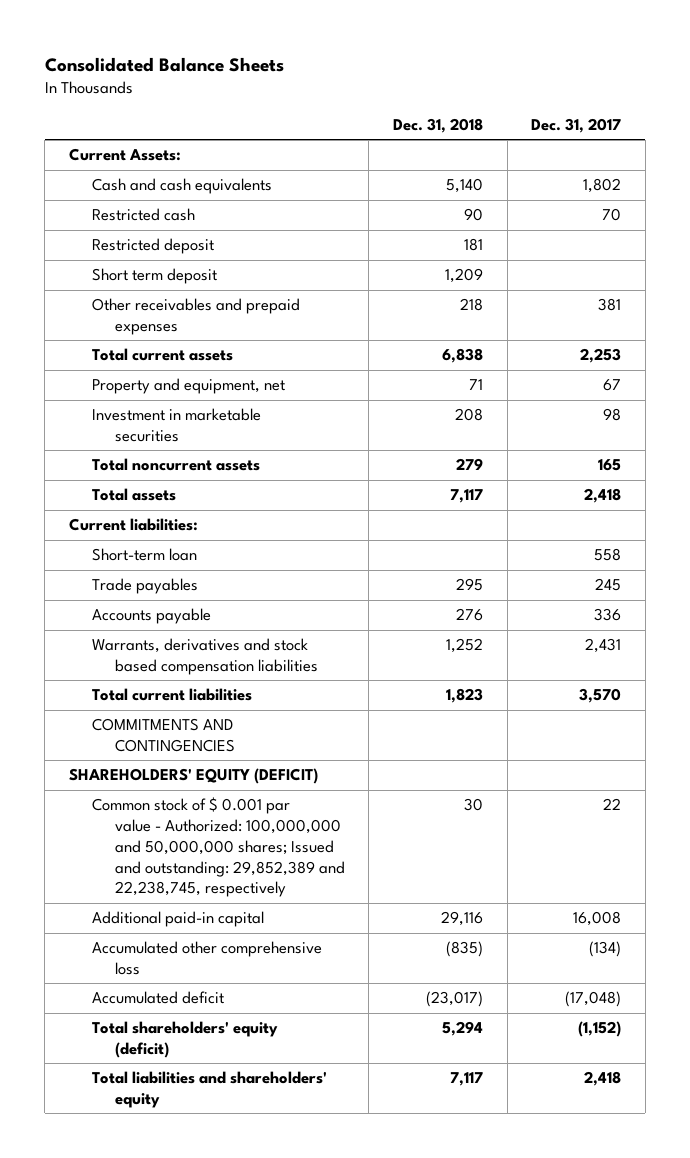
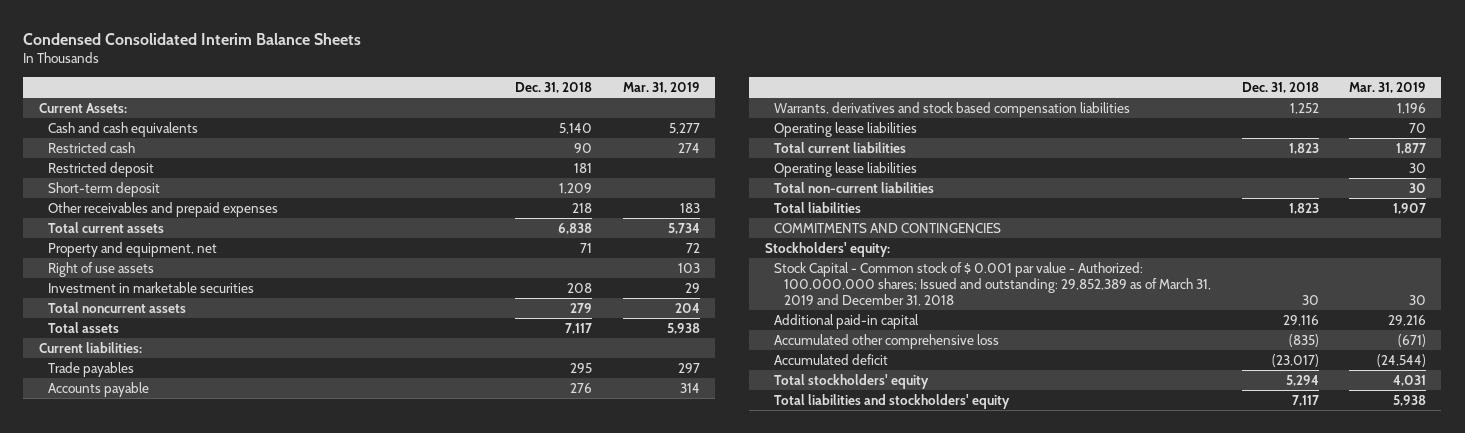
- Consolidated Balance Sheets
+ Condensed Consolidated Interim Balance Sheets
- | Dec. 31, 2018 | Dec. 31, 2017
+ | Dec. 31, 2018 | Mar. 31, 2019
- Short term deposit | 1,209 |
+ Short-term deposit | 1,209 |
+ Right of use assets | | 103
- Short-term loan | | 558
+ Operating lease liabilities | | 70
+ Operating lease liabilities | | 30
+ Total non-current liabilities | | 30
+ Total liabilities | 1,823 | 1,907
- SHAREHOLDERS' EQUITY (DEFICIT)
- Common stock of $ 0.001 par value - Authorized: 100,000,000 and 50,000,000 shares; Issued and outstanding: 29,852,389 and 22,238,745, respectively | 30 | 22
+ Stockholders' equity:
+ Stock Capital - Common stock of $ 0.001 par value - Authorized: 100,000,000 shares; Issued and outstanding: 29,852,389 as of March 31, 2019 and December 31, 2018 | 30 | 30
- Total shareholders' equity (deficit) | 5,294 | (1,152)
- Total liabilities and shareholders' equity | 7,117 | 2,418
+ Total stockholders' equity | 5,294 | 4,031
+ Total liabilities and stockholders' equity | 7,117 | 5,938

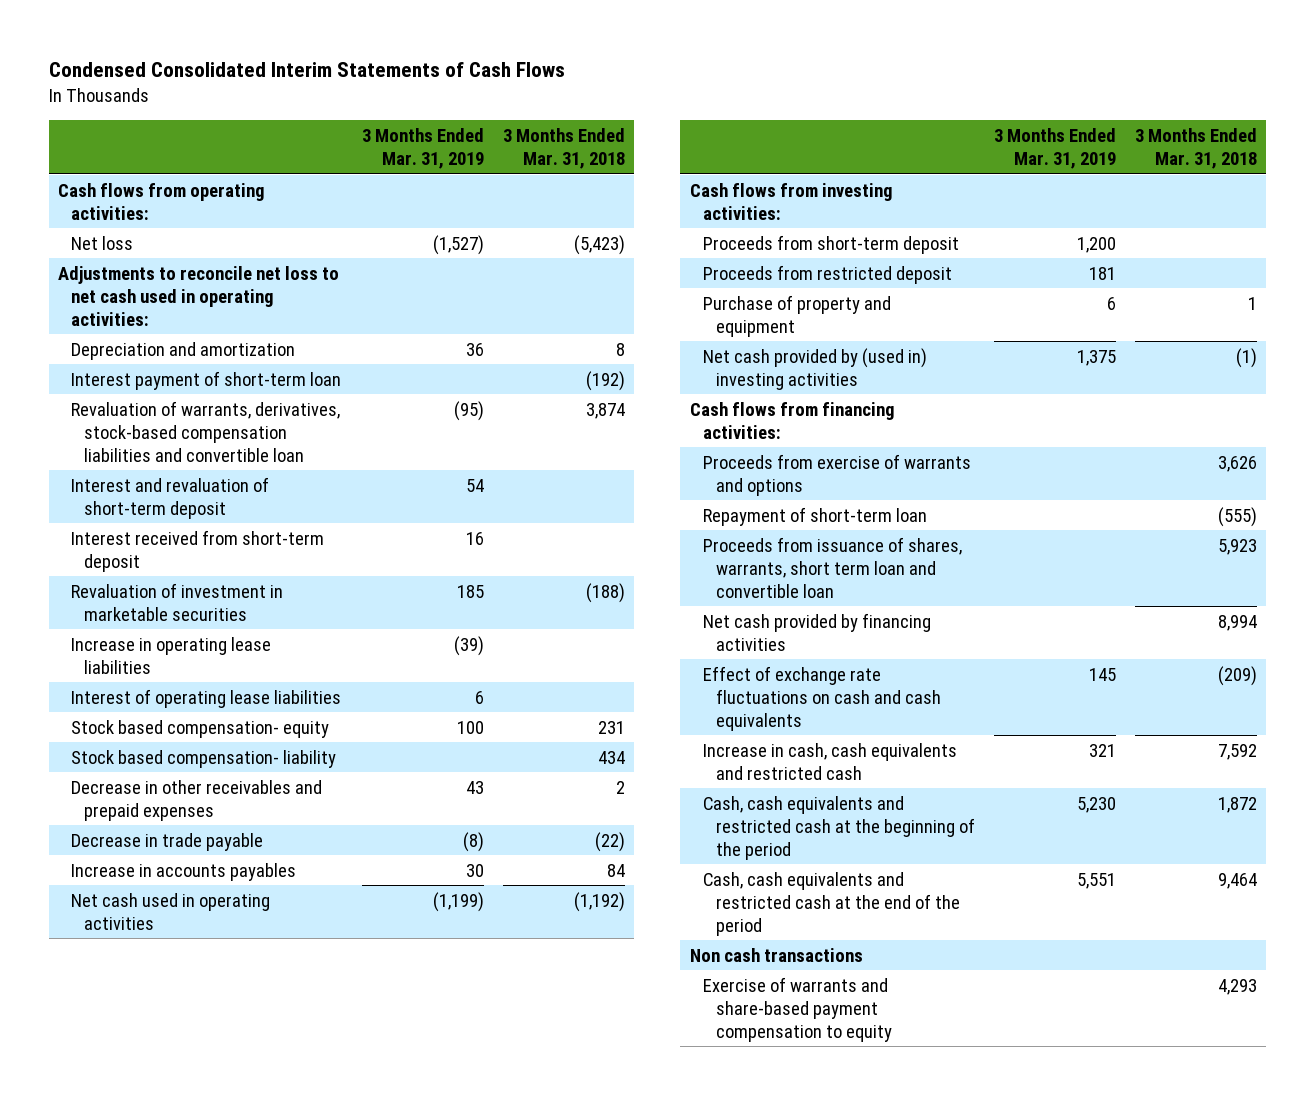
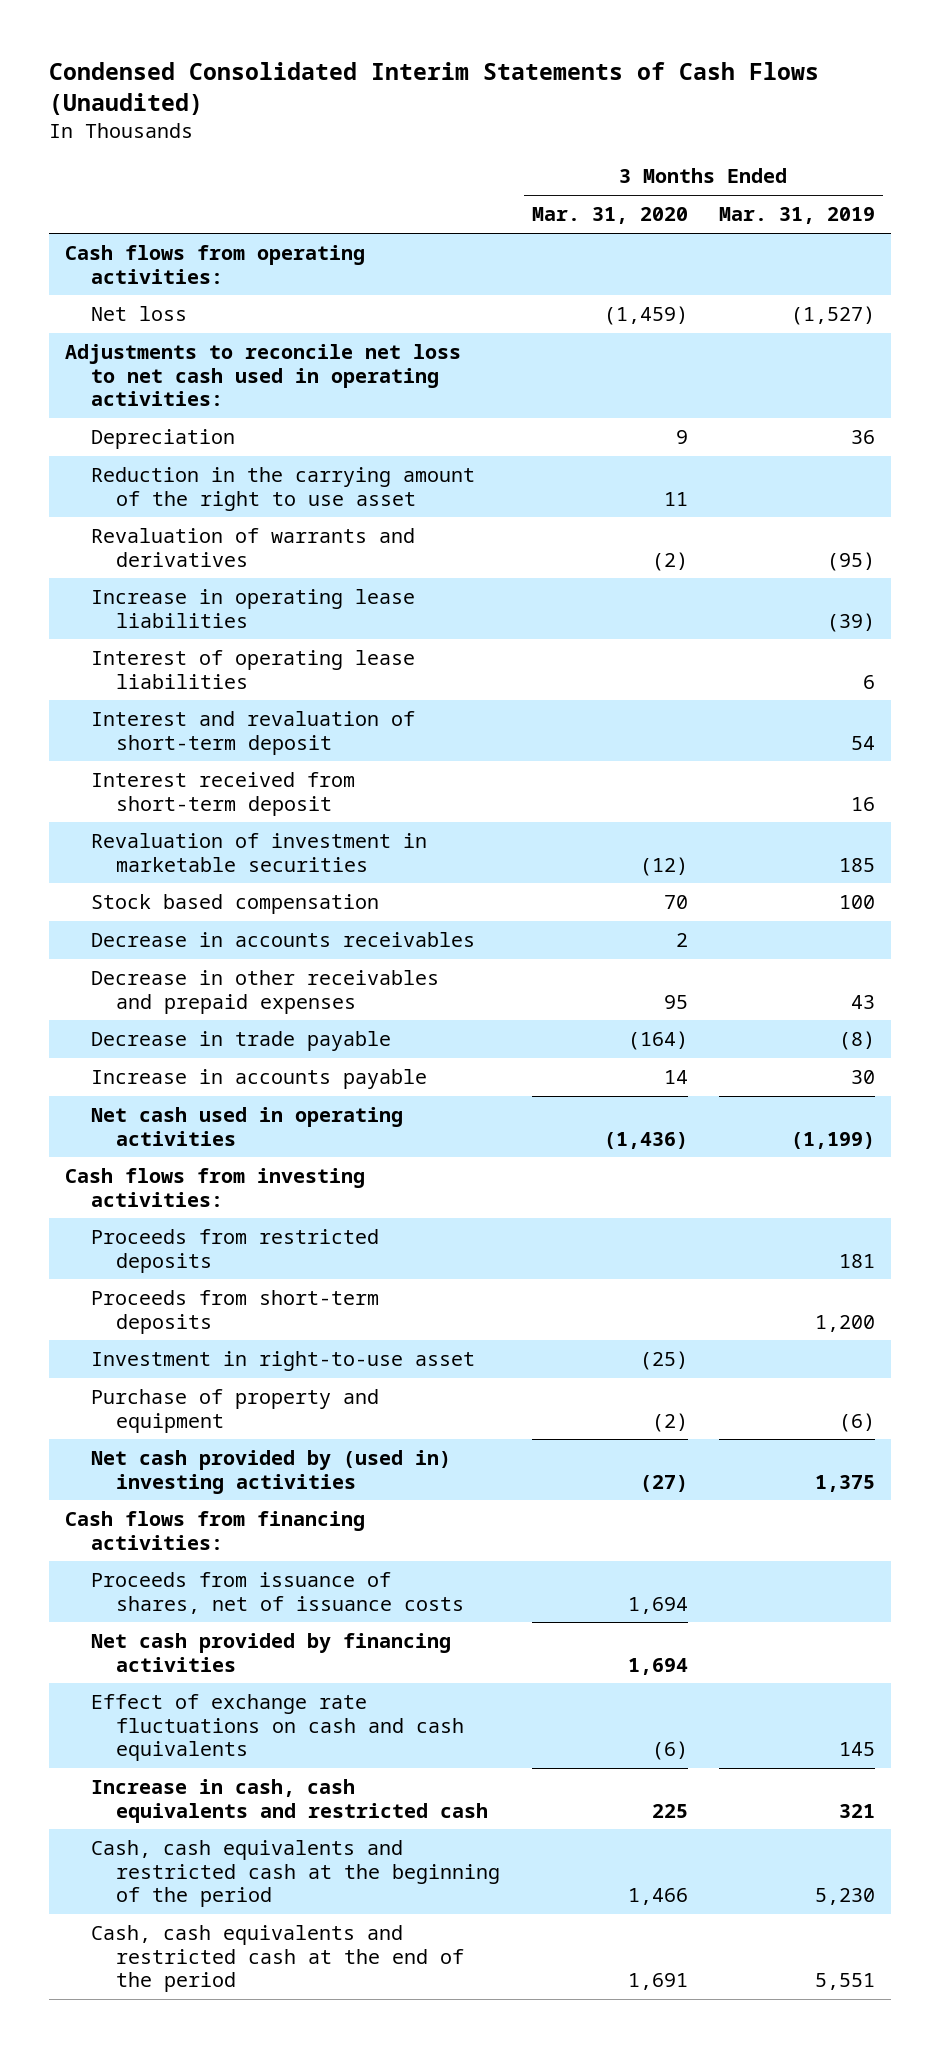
- Condensed Consolidated Interim Statements of Cash Flows
+ Condensed Consolidated Interim Statements of Cash Flows (Unaudited)
- | 3 Months Ended Mar. 31, 2019 | 3 Months Ended Mar. 31, 2018
+ | 3 Months Ended Mar. 31, 2020 | 3 Months Ended Mar. 31, 2019
- Depreciation and amortization | 36 | 8
- Interest payment of short-term loan | | (192)
- Revaluation of warrants, derivatives, stock-based compensation liabilities and convertible loan | (95) | 3,874
+ Depreciation | 9 | 36
+ Reduction in the carrying amount of the right to use asset | 11 |
+ Revaluation of warrants and derivatives | (2) | (95)
moved up: Increase in operating lease liabilities | | (39)
moved up: Interest of operating lease liabilities | | 6
- Stock based compensation- equity | 100 | 231
- Stock based compensation- liability | | 434
+ Stock based compensation | 70 | 100
+ Decrease in accounts receivables | 2 |
- Increase in accounts payables | 30 | 84
+ Increase in accounts payable | 14 | 30
- Proceeds from short-term deposit | 1,200 |
- Proceeds from restricted deposit | 181 |
- Purchase of property and equipment | 6 | 1
+ Proceeds from restricted deposits | | 181
+ Proceeds from short-term deposits | | 1,200
+ Investment in right-to-use asset | (25) |
+ Purchase of property and equipment | (2) | (6)
- Proceeds from exercise of warrants and options | | 3,626
- Repayment of short-term loan | | (555)
- Proceeds from issuance of shares, warrants, short term loan and convertible loan | | 5,923
+ Proceeds from issuance of shares, net of issuance costs | 1,694 |
- Non cash transactions
- Exercise of warrants and share-based payment compensation to equity | | 4,293

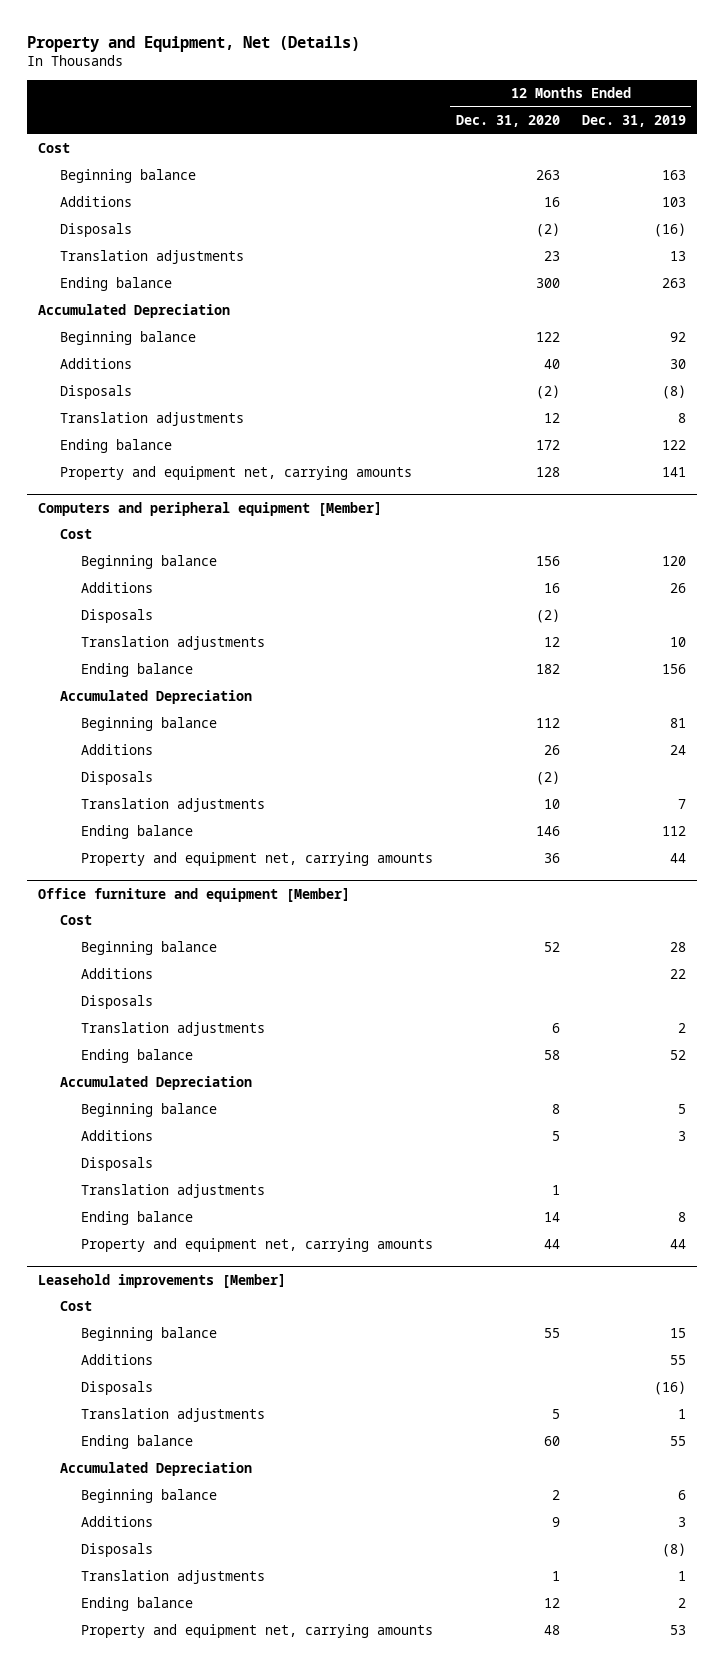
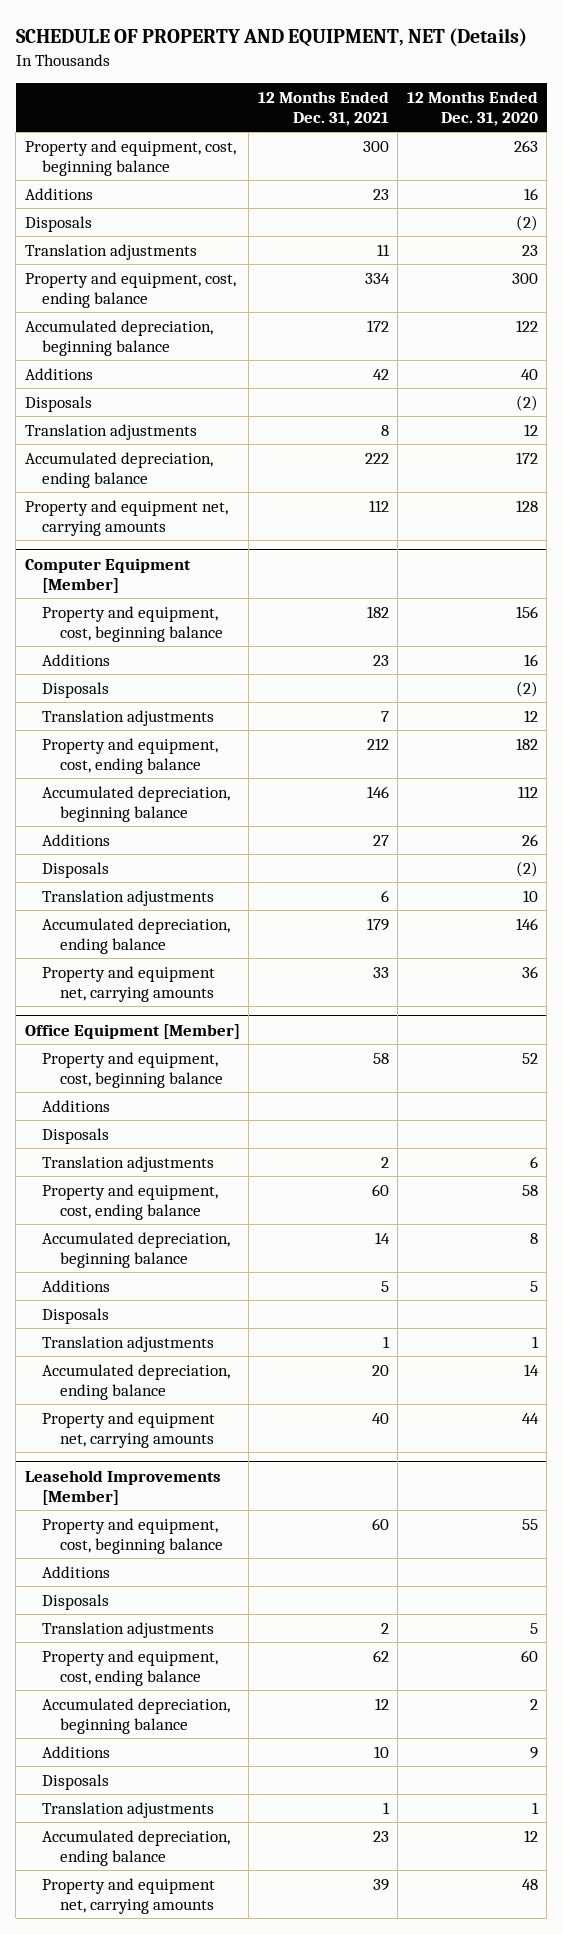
- Property and Equipment, Net (Details)
+ SCHEDULE OF PROPERTY AND EQUIPMENT, NET (Details)
- | 12 Months Ended Dec. 31, 2020 | 12 Months Ended Dec. 31, 2019
+ | 12 Months Ended Dec. 31, 2021 | 12 Months Ended Dec. 31, 2020
- Cost
- Beginning balance | 263 | 163
+ Property and equipment, cost, beginning balance | 300 | 263
- Ending balance | 300 | 263
- Accumulated Depreciation
- Beginning balance | 122 | 92
+ Property and equipment, cost, ending balance | 334 | 300
+ Accumulated depreciation, beginning balance | 172 | 122
- Ending balance | 172 | 122
+ Accumulated depreciation, ending balance | 222 | 172
- Computers and peripheral equipment [Member]
- Cost
- Beginning balance | 156 | 120
+ Computer Equipment [Member]
+ Property and equipment, cost, beginning balance | 182 | 156
- Ending balance | 182 | 156
- Accumulated Depreciation
- Beginning balance | 112 | 81
+ Property and equipment, cost, ending balance | 212 | 182
+ Accumulated depreciation, beginning balance | 146 | 112
- Ending balance | 146 | 112
+ Accumulated depreciation, ending balance | 179 | 146
- Office furniture and equipment [Member]
- Cost
- Beginning balance | 52 | 28
+ Office Equipment [Member]
+ Property and equipment, cost, beginning balance | 58 | 52
- Ending balance | 58 | 52
- Accumulated Depreciation
- Beginning balance | 8 | 5
+ Property and equipment, cost, ending balance | 60 | 58
+ Accumulated depreciation, beginning balance | 14 | 8
- Ending balance | 14 | 8
+ Accumulated depreciation, ending balance | 20 | 14
- Leasehold improvements [Member]
- Cost
- Beginning balance | 55 | 15
+ Leasehold Improvements [Member]
+ Property and equipment, cost, beginning balance | 60 | 55
- Ending balance | 60 | 55
- Accumulated Depreciation
- Beginning balance | 2 | 6
+ Property and equipment, cost, ending balance | 62 | 60
+ Accumulated depreciation, beginning balance | 12 | 2
- Ending balance | 12 | 2
+ Accumulated depreciation, ending balance | 23 | 12

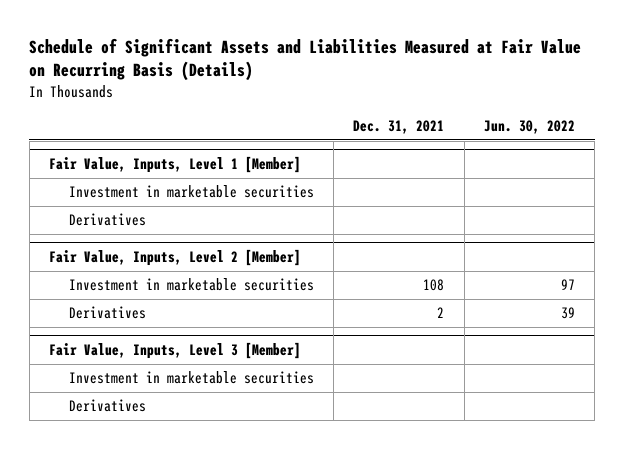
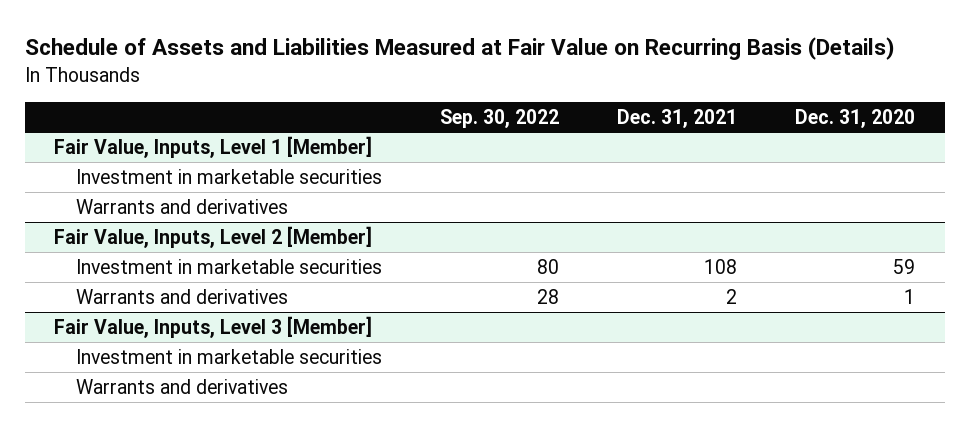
- Schedule of Significant Assets and Liabilities Measured at Fair Value on Recurring Basis (Details)
+ Schedule of Assets and Liabilities Measured at Fair Value on Recurring Basis (Details)
- | Dec. 31, 2021 | Jun. 30, 2022
+ | Sep. 30, 2022 | Dec. 31, 2021 | Dec. 31, 2020
@ Fair Value, Inputs, Level 1 [Member]
- Derivatives
+ Warrants and derivatives
@ Fair Value, Inputs, Level 2 [Member]
- Derivatives | 2 | 39
+ Warrants and derivatives | 28 | 2 | 1
@ Fair Value, Inputs, Level 3 [Member]
- Derivatives
+ Warrants and derivatives

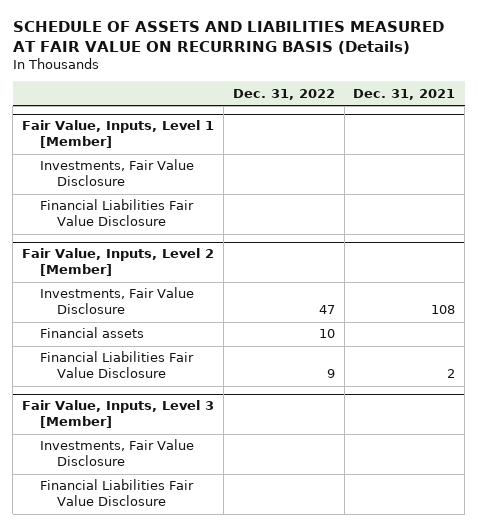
- Schedule of Assets and Liabilities Measured at Fair Value on Recurring Basis (Details)
+ SCHEDULE OF ASSETS AND LIABILITIES MEASURED AT FAIR VALUE ON RECURRING BASIS (Details)
- | Sep. 30, 2022 | Dec. 31, 2021 | Dec. 31, 2020
+ | Dec. 31, 2022 | Dec. 31, 2021
@ Fair Value, Inputs, Level 1 [Member]
- Investment in marketable securities
- Warrants and derivatives
+ Investments, Fair Value Disclosure
+ Financial Liabilities Fair Value Disclosure
@ Fair Value, Inputs, Level 2 [Member]
- Investment in marketable securities | 80 | 108 | 59
- Warrants and derivatives | 28 | 2 | 1
+ Investments, Fair Value Disclosure | 47 | 108
+ Financial assets | 10 |
+ Financial Liabilities Fair Value Disclosure | 9 | 2
@ Fair Value, Inputs, Level 3 [Member]
- Investment in marketable securities
- Warrants and derivatives
+ Investments, Fair Value Disclosure
+ Financial Liabilities Fair Value Disclosure

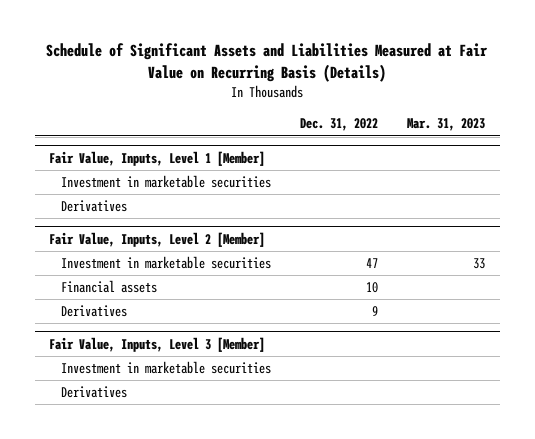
- SCHEDULE OF ASSETS AND LIABILITIES MEASURED AT FAIR VALUE ON RECURRING BASIS (Details)
+ Schedule of Significant Assets and Liabilities Measured at Fair Value on Recurring Basis (Details)
- | Dec. 31, 2022 | Dec. 31, 2021
+ | Dec. 31, 2022 | Mar. 31, 2023
@ Fair Value, Inputs, Level 1 [Member]
- Investments, Fair Value Disclosure
- Financial Liabilities Fair Value Disclosure
+ Investment in marketable securities
+ Derivatives
@ Fair Value, Inputs, Level 2 [Member]
- Investments, Fair Value Disclosure | 47 | 108
+ Investment in marketable securities | 47 | 33
- Financial Liabilities Fair Value Disclosure | 9 | 2
+ Derivatives | 9 |
@ Fair Value, Inputs, Level 3 [Member]
- Investments, Fair Value Disclosure
- Financial Liabilities Fair Value Disclosure
+ Investment in marketable securities
+ Derivatives

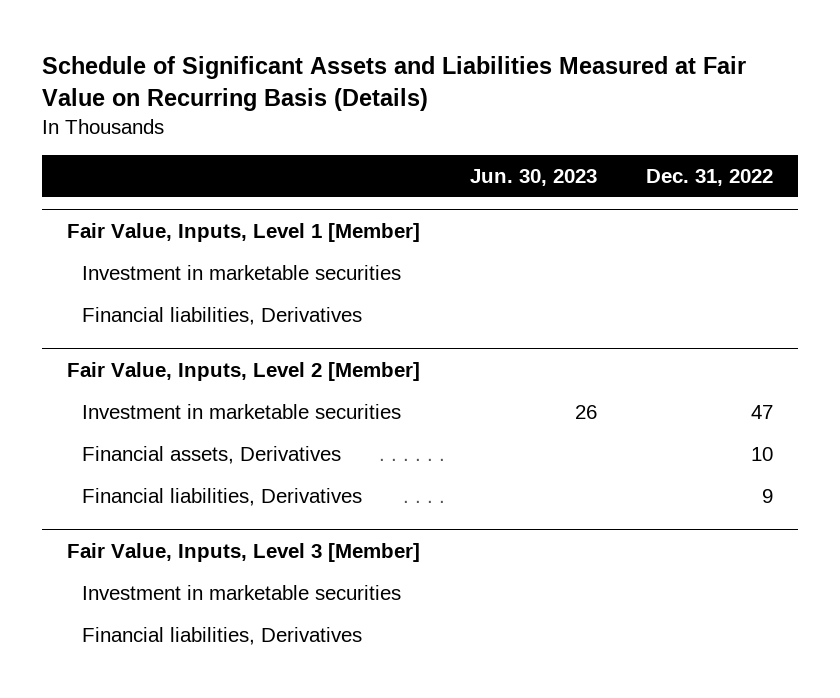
- | Dec. 31, 2022 | Mar. 31, 2023
+ | Jun. 30, 2023 | Dec. 31, 2022
@ Fair Value, Inputs, Level 1 [Member]
- Derivatives
+ Financial liabilities, Derivatives
@ Fair Value, Inputs, Level 2 [Member]
- Financial assets | 10 |
- Derivatives | 9 |
+ Financial assets, Derivatives | | 10
+ Financial liabilities, Derivatives | | 9
@ Fair Value, Inputs, Level 3 [Member]
- Derivatives
+ Financial liabilities, Derivatives

